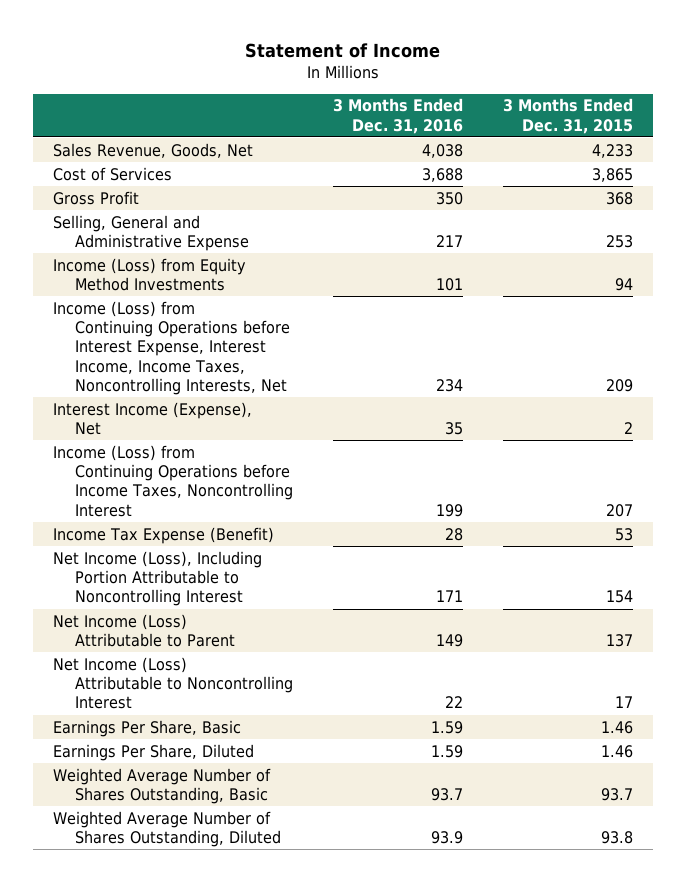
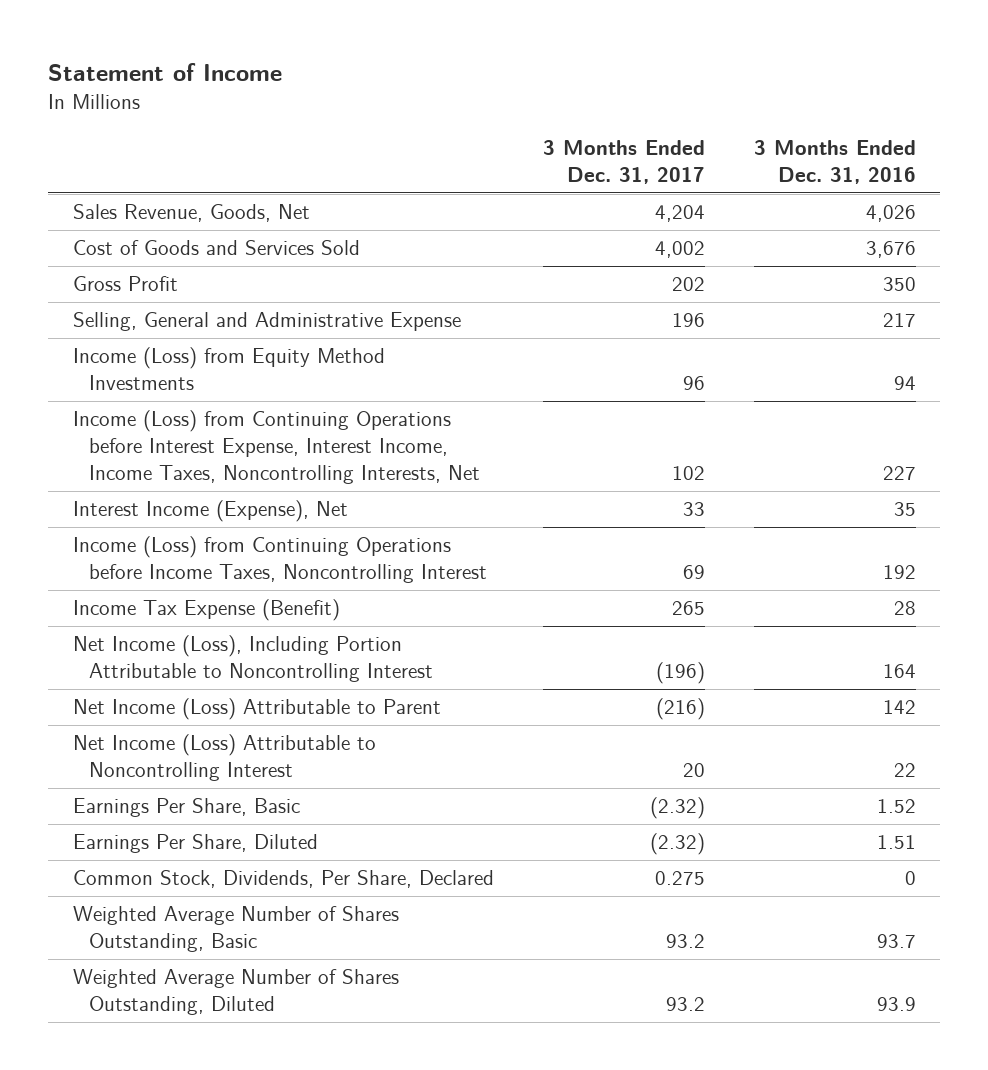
- | 3 Months Ended Dec. 31, 2016 | 3 Months Ended Dec. 31, 2015
+ | 3 Months Ended Dec. 31, 2017 | 3 Months Ended Dec. 31, 2016
- Sales Revenue, Goods, Net | 4,038 | 4,233
- Cost of Services | 3,688 | 3,865
+ Sales Revenue, Goods, Net | 4,204 | 4,026
+ Cost of Goods and Services Sold | 4,002 | 3,676
- Income (Loss) from Equity Method Investments | 101 | 94
- Income (Loss) from Continuing Operations before Interest Expense, Interest Income, Income Taxes, Noncontrolling Interests, Net | 234 | 209
+ Income (Loss) from Equity Method Investments | 96 | 94
+ Income (Loss) from Continuing Operations before Interest Expense, Interest Income, Income Taxes, Noncontrolling Interests, Net | 102 | 227
- Income (Loss) from Continuing Operations before Income Taxes, Noncontrolling Interest | 199 | 207
+ Income (Loss) from Continuing Operations before Income Taxes, Noncontrolling Interest | 69 | 192
- Net Income (Loss), Including Portion Attributable to Noncontrolling Interest | 171 | 154
- Net Income (Loss) Attributable to Parent | 149 | 137
+ Net Income (Loss), Including Portion Attributable to Noncontrolling Interest | (196) | 164
+ Net Income (Loss) Attributable to Parent | (216) | 142
- Earnings Per Share, Basic | 1.59 | 1.46
- Earnings Per Share, Diluted | 1.59 | 1.46
+ Earnings Per Share, Basic | (2.32) | 1.52
+ Earnings Per Share, Diluted | (2.32) | 1.51
+ Common Stock, Dividends, Per Share, Declared | 0.275 | 0

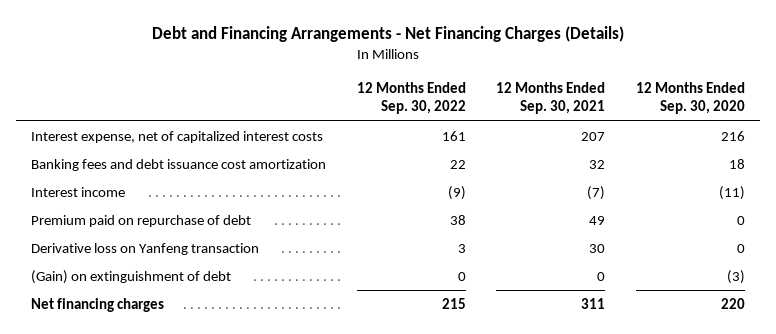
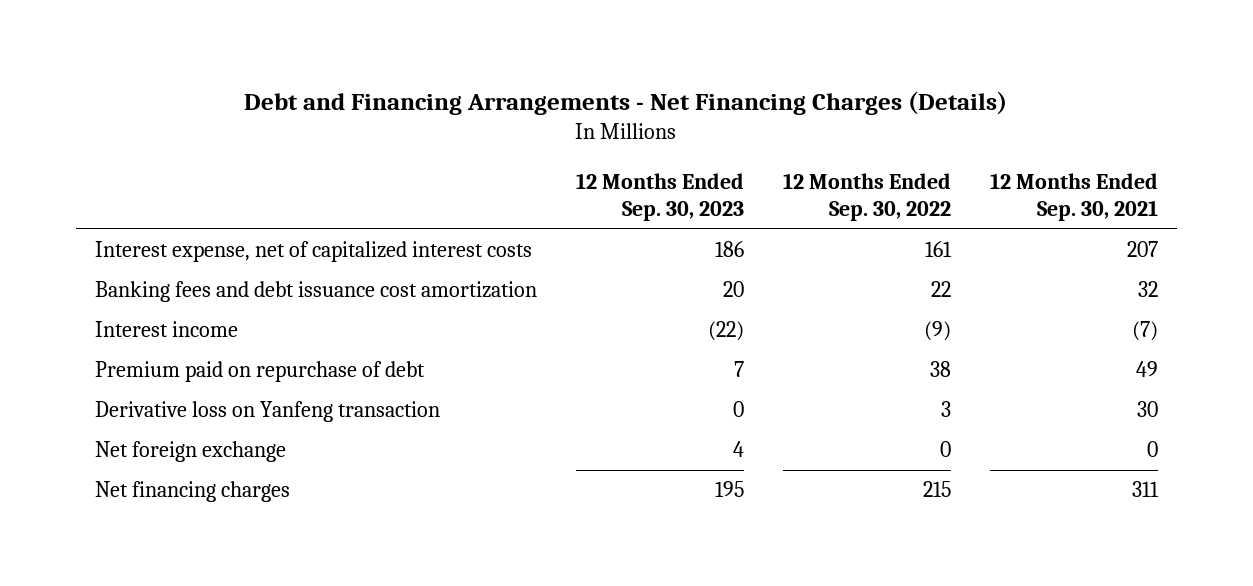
- | 12 Months Ended Sep. 30, 2022 | 12 Months Ended Sep. 30, 2021 | 12 Months Ended Sep. 30, 2020
+ | 12 Months Ended Sep. 30, 2023 | 12 Months Ended Sep. 30, 2022 | 12 Months Ended Sep. 30, 2021
- (Gain) on extinguishment of debt | 0 | 0 | (3)
+ Net foreign exchange | 4 | 0 | 0

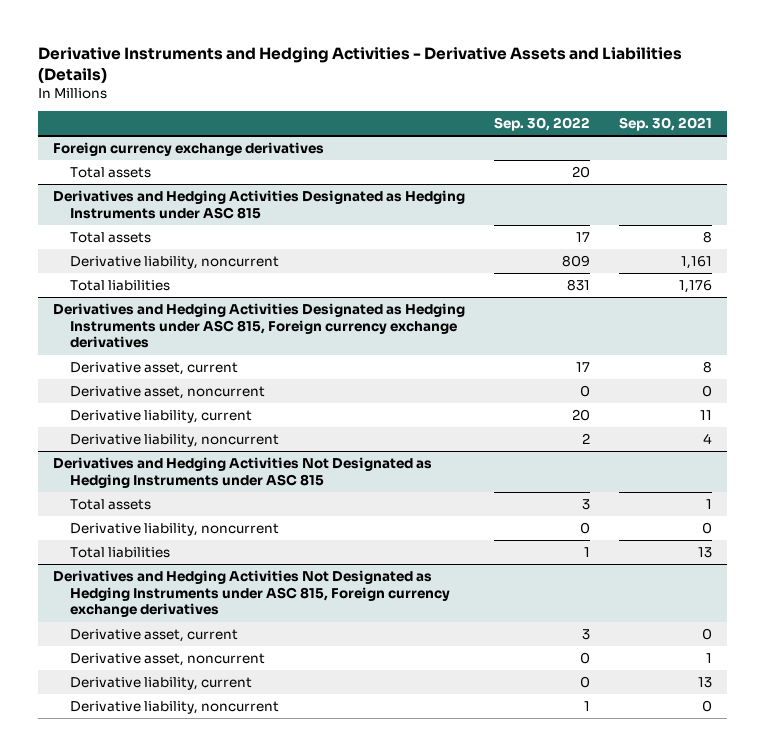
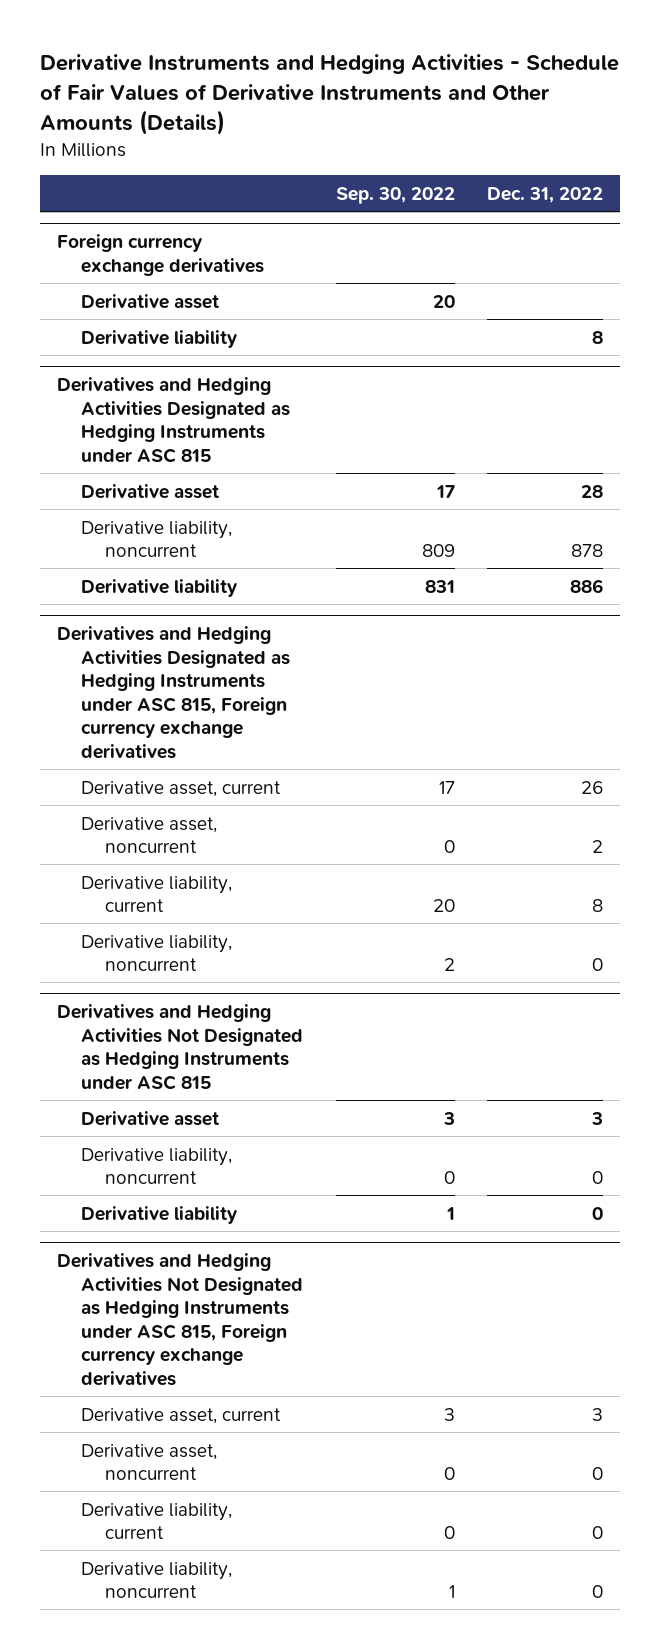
- Derivative Instruments and Hedging Activities - Derivative Assets and Liabilities (Details)
+ Derivative Instruments and Hedging Activities - Schedule of Fair Values of Derivative Instruments and Other Amounts (Details)
- | Sep. 30, 2022 | Sep. 30, 2021
+ | Sep. 30, 2022 | Dec. 31, 2022
@ Foreign currency exchange derivatives
- Total assets | 20 |
+ Derivative asset | 20 |
+ Derivative liability | | 8
@ Derivatives and Hedging Activities Designated as Hedging Instruments under ASC 815
- Total assets | 17 | 8
+ Derivative asset | 17 | 28
- Total liabilities | 831 | 1,176
+ Derivative liability | 831 | 886
@ Derivatives and Hedging Activities Not Designated as Hedging Instruments under ASC 815
- Total assets | 3 | 1
+ Derivative asset | 3 | 3
- Total liabilities | 1 | 13
+ Derivative liability | 1 | 0

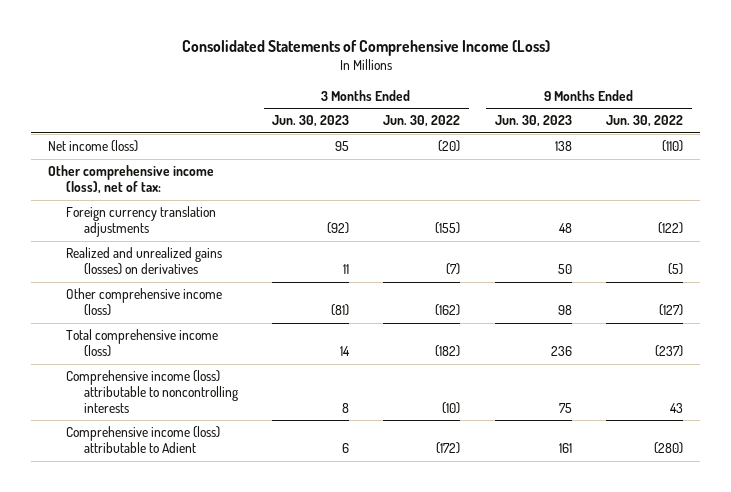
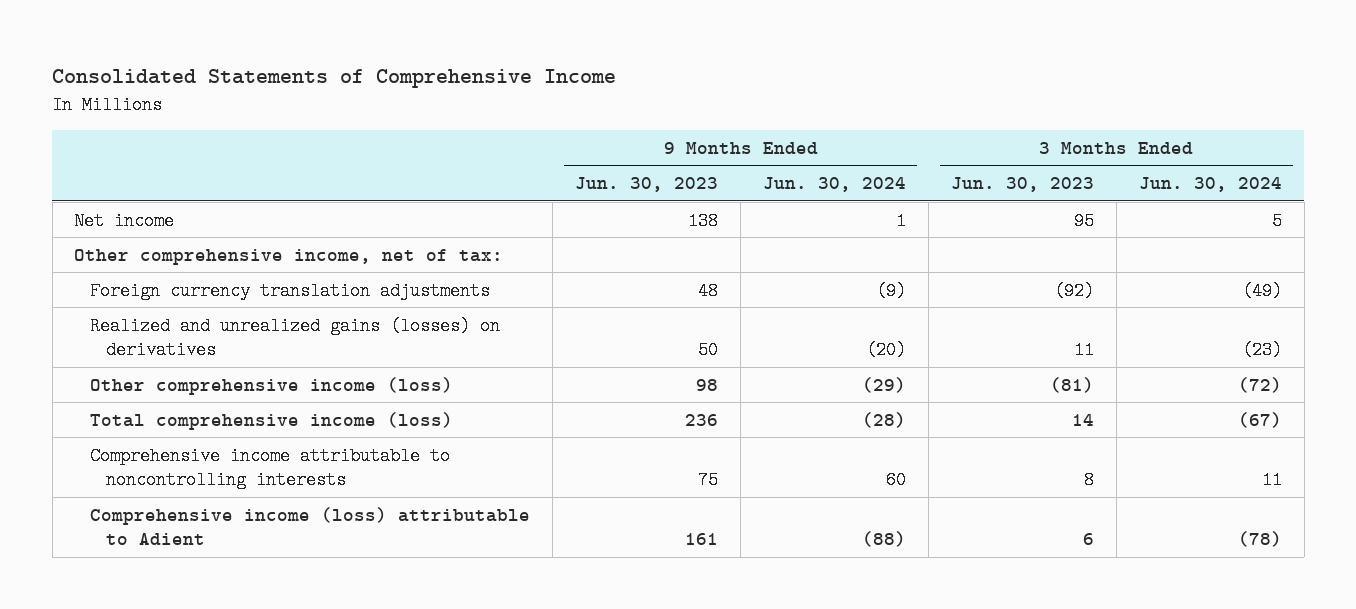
- Consolidated Statements of Comprehensive Income (Loss)
+ Consolidated Statements of Comprehensive Income
- | 3 Months Ended Jun. 30, 2023 | 3 Months Ended Jun. 30, 2022 | 9 Months Ended Jun. 30, 2023 | 9 Months Ended Jun. 30, 2022
+ | 9 Months Ended Jun. 30, 2023 | 9 Months Ended Jun. 30, 2024 | 3 Months Ended Jun. 30, 2023 | 3 Months Ended Jun. 30, 2024
- Net income (loss) | 95 | (20) | 138 | (110)
- Other comprehensive income (loss), net of tax:
+ Net income | 138 | 1 | 95 | 5
+ Other comprehensive income, net of tax:
- Comprehensive income (loss) attributable to noncontrolling interests | 8 | (10) | 75 | 43
+ Comprehensive income attributable to noncontrolling interests | 75 | 60 | 8 | 11

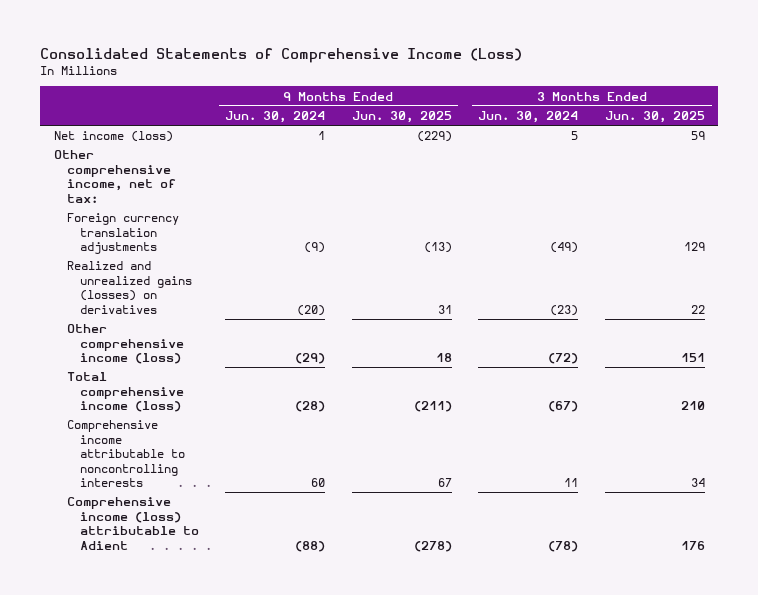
- Consolidated Statements of Comprehensive Income
+ Consolidated Statements of Comprehensive Income (Loss)
- | 9 Months Ended Jun. 30, 2023 | 9 Months Ended Jun. 30, 2024 | 3 Months Ended Jun. 30, 2023 | 3 Months Ended Jun. 30, 2024
+ | 9 Months Ended Jun. 30, 2024 | 9 Months Ended Jun. 30, 2025 | 3 Months Ended Jun. 30, 2024 | 3 Months Ended Jun. 30, 2025
- Net income | 138 | 1 | 95 | 5
+ Net income (loss) | 1 | (229) | 5 | 59

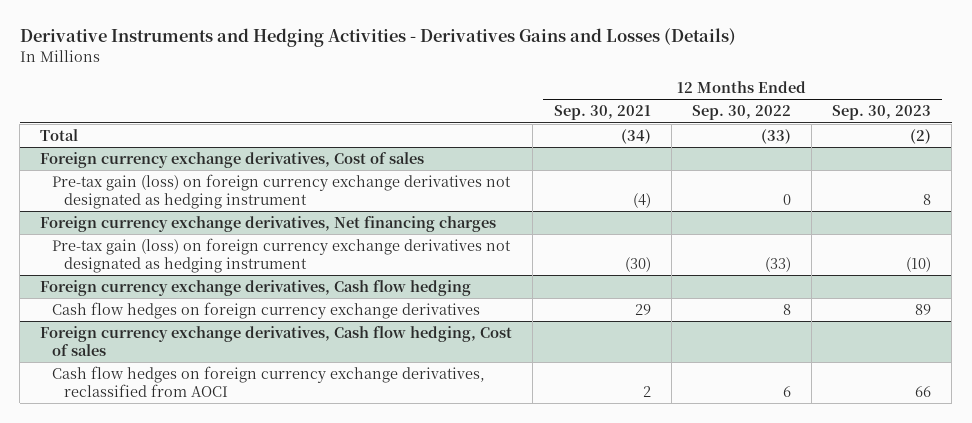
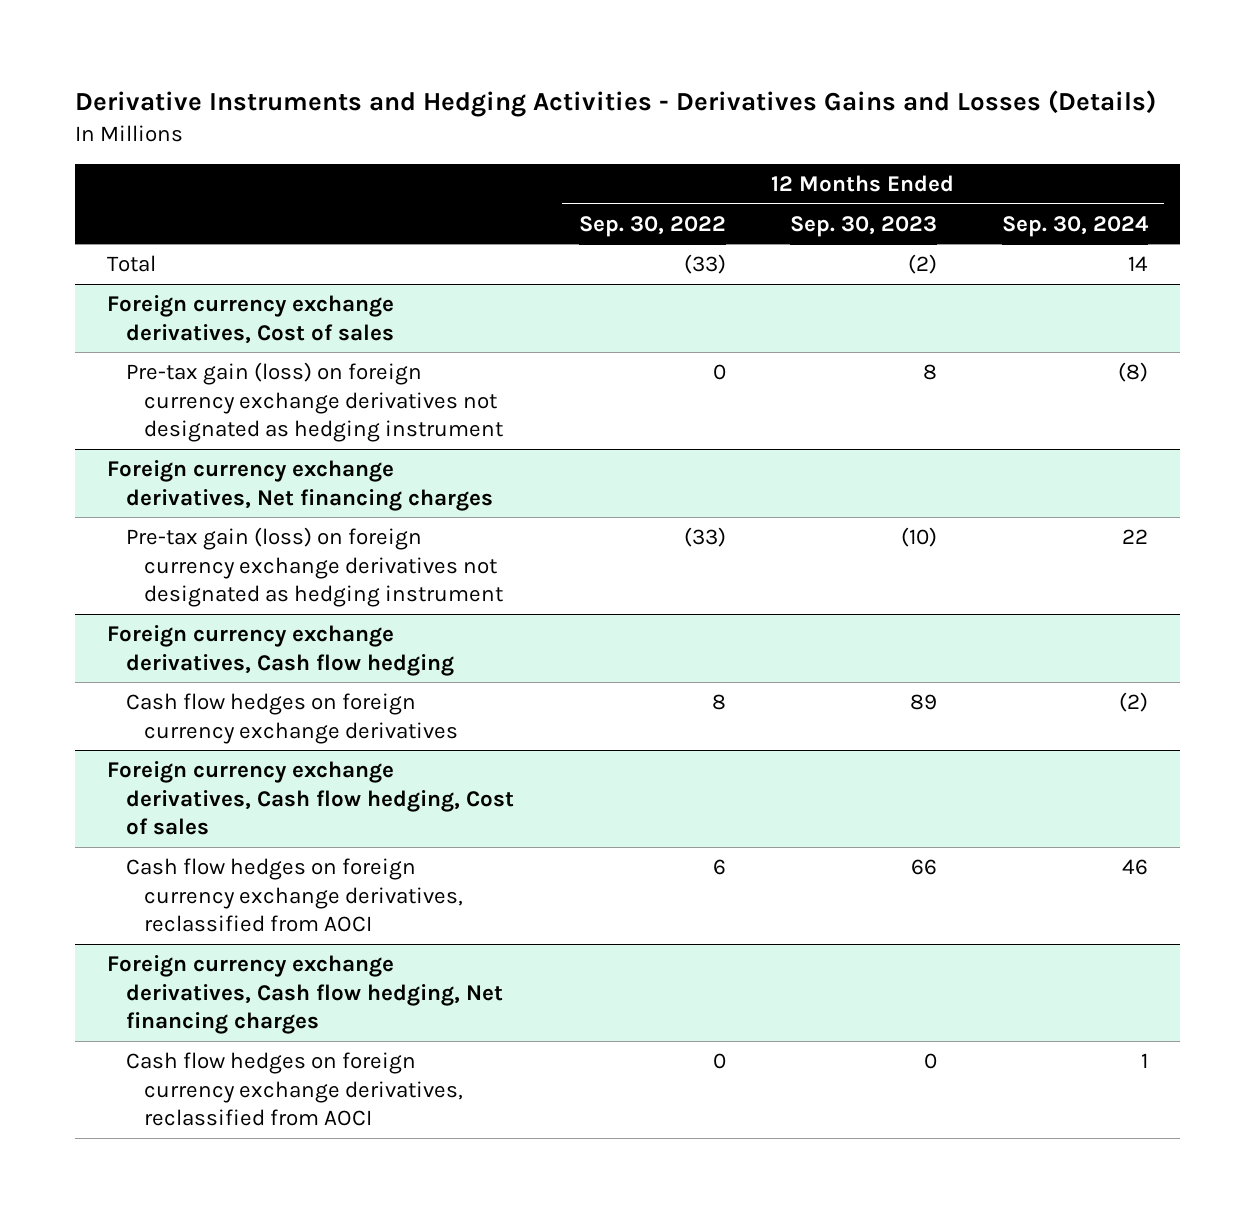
- | 12 Months Ended Sep. 30, 2021 | 12 Months Ended Sep. 30, 2022 | 12 Months Ended Sep. 30, 2023
+ | 12 Months Ended Sep. 30, 2022 | 12 Months Ended Sep. 30, 2023 | 12 Months Ended Sep. 30, 2024
+ Foreign currency exchange derivatives, Cash flow hedging, Net financing charges
+ Cash flow hedges on foreign currency exchange derivatives, reclassified from AOCI | 0 | 0 | 1

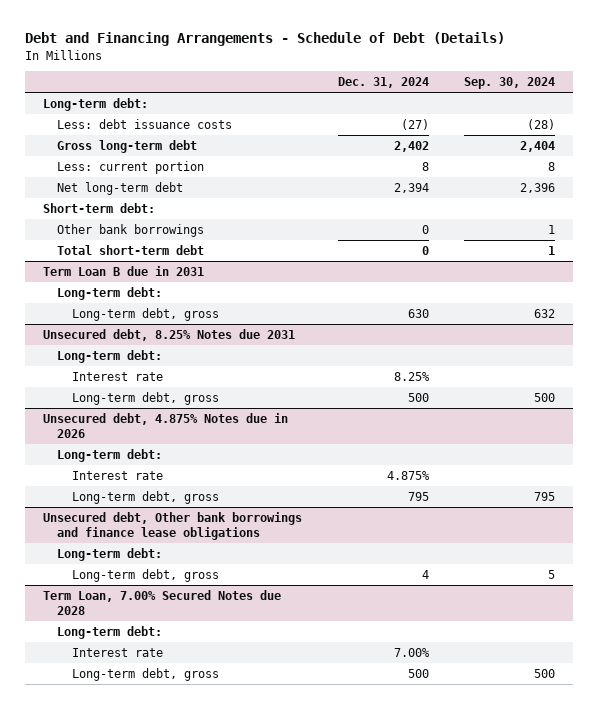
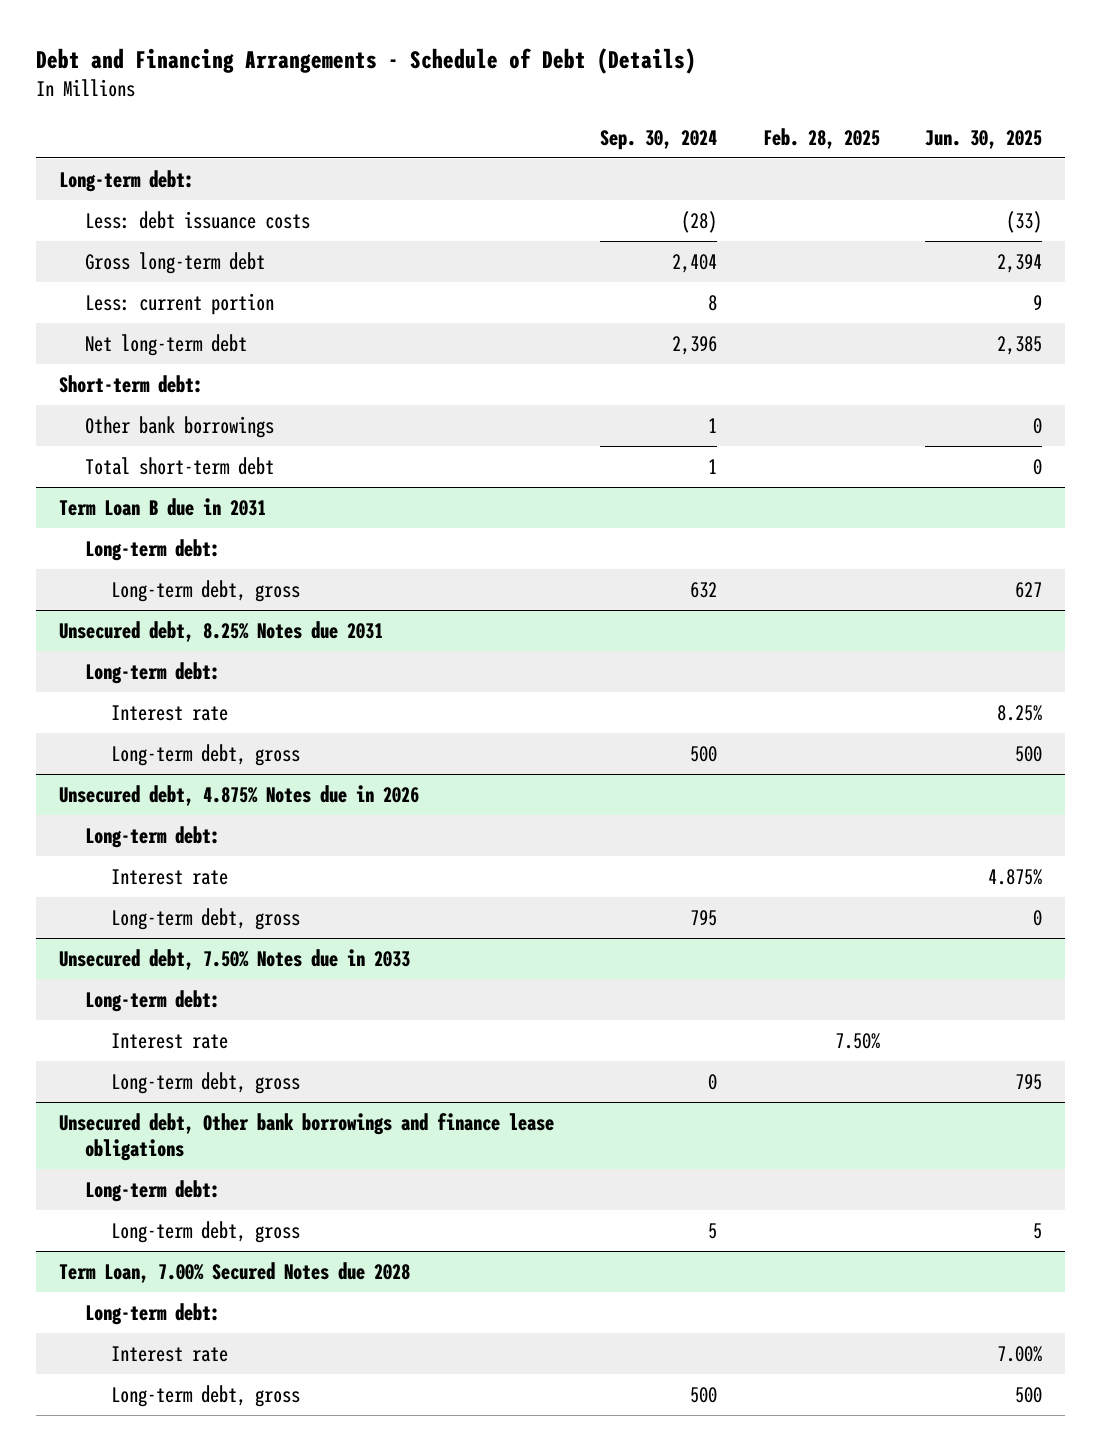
- | Dec. 31, 2024 | Sep. 30, 2024
+ | Sep. 30, 2024 | Feb. 28, 2025 | Jun. 30, 2025
+ Unsecured debt, 7.50% Notes due in 2033
+ Long-term debt:
+ Interest rate | | 7.50% |
+ Long-term debt, gross | 0 | | 795

